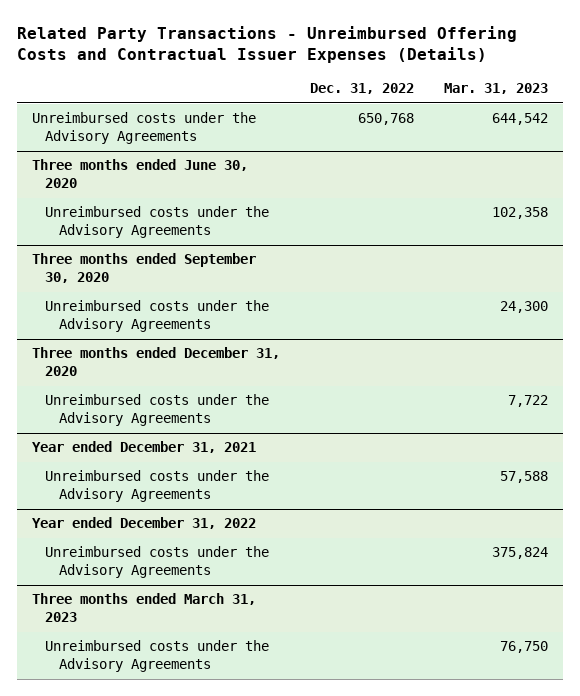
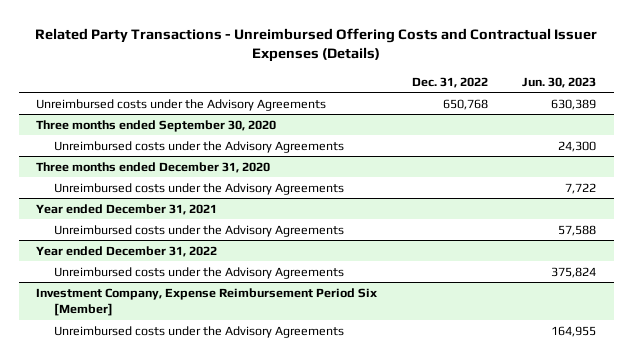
- | Dec. 31, 2022 | Mar. 31, 2023
+ | Dec. 31, 2022 | Jun. 30, 2023
- Three months ended June 30, 2020
- Unreimbursed costs under the Advisory Agreements | | 102,358
- Three months ended March 31, 2023
+ Investment Company, Expense Reimbursement Period Six [Member]

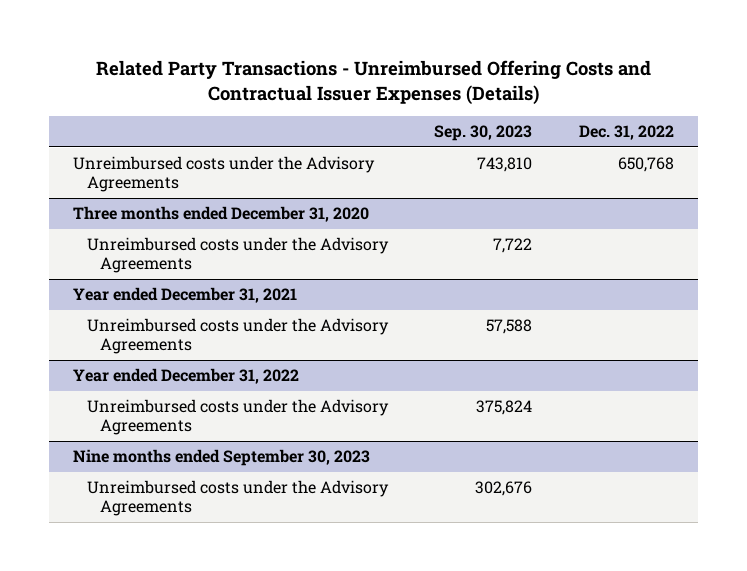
- | Dec. 31, 2022 | Jun. 30, 2023
+ | Sep. 30, 2023 | Dec. 31, 2022
- Three months ended September 30, 2020
- Unreimbursed costs under the Advisory Agreements | | 24,300
- Investment Company, Expense Reimbursement Period Six [Member]
+ Nine months ended September 30, 2023

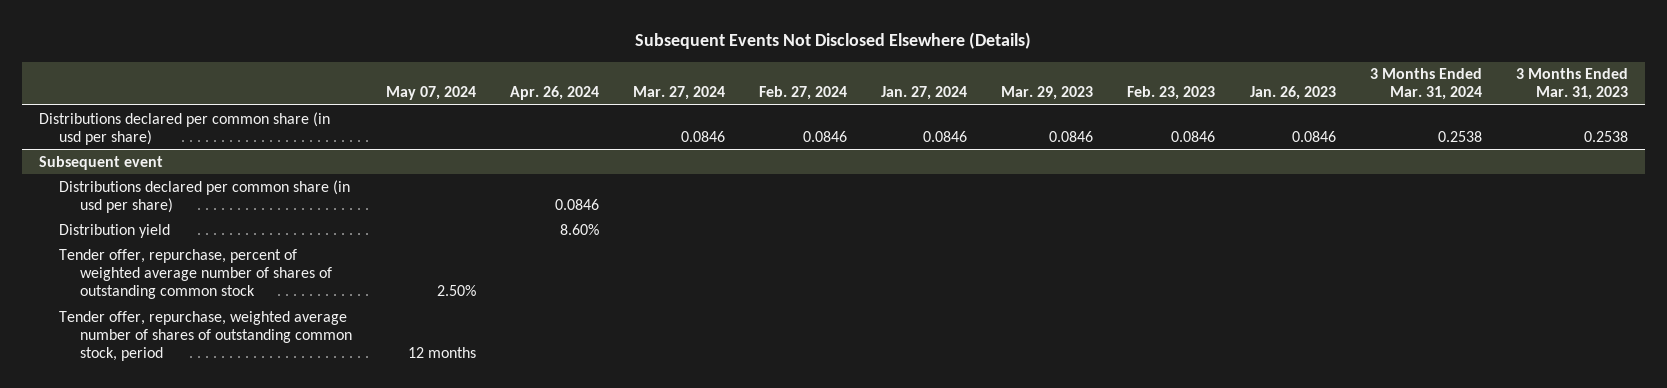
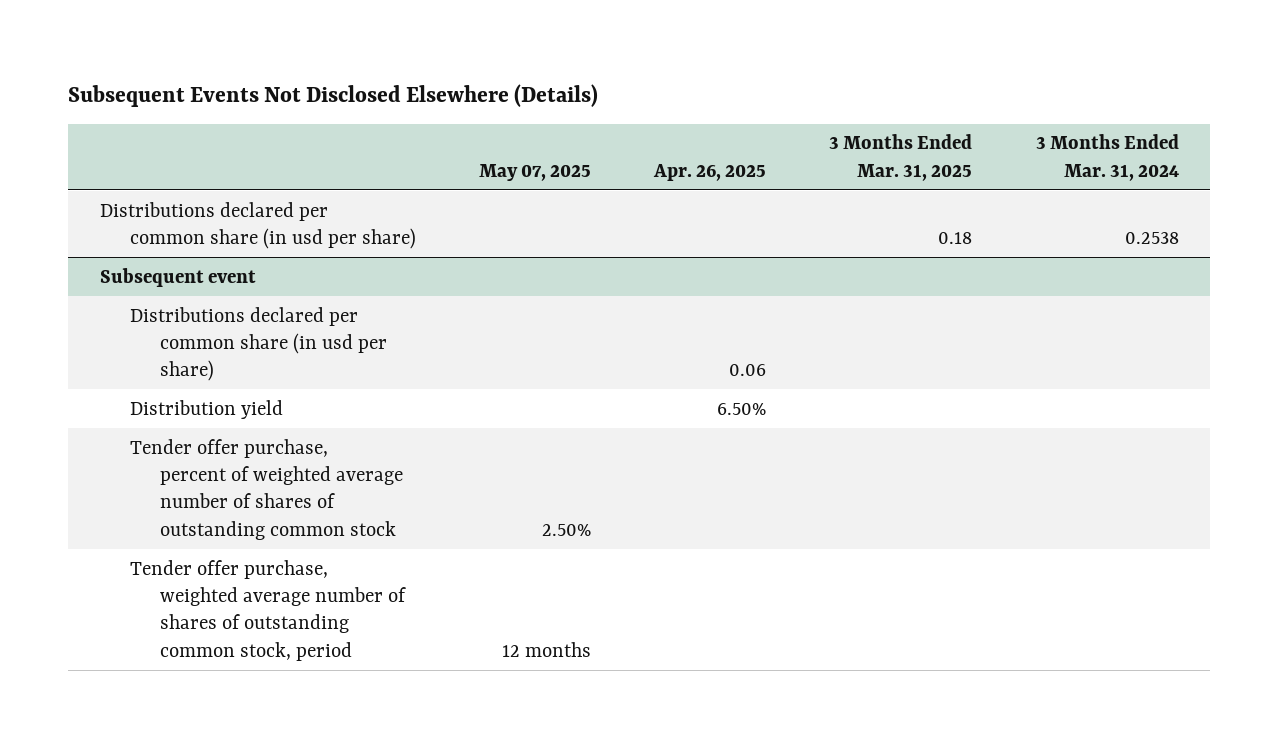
- | May 07, 2024 | Apr. 26, 2024 | Mar. 27, 2024 | Feb. 27, 2024 | Jan. 27, 2024 | Mar. 29, 2023 | Feb. 23, 2023 | Jan. 26, 2023 | 3 Months Ended Mar. 31, 2024 | 3 Months Ended Mar. 31, 2023
+ | May 07, 2025 | Apr. 26, 2025 | 3 Months Ended Mar. 31, 2025 | 3 Months Ended Mar. 31, 2024
@ Subsequent event
- Tender offer, repurchase, percent of weighted average number of shares of outstanding common stock | 2.50% | | | | | | | | |
- Tender offer, repurchase, weighted average number of shares of outstanding common stock, period | 12 months | | | | | | | | |
+ Tender offer purchase, percent of weighted average number of shares of outstanding common stock | 2.50% | | |
+ Tender offer purchase, weighted average number of shares of outstanding common stock, period | 12 months | | |

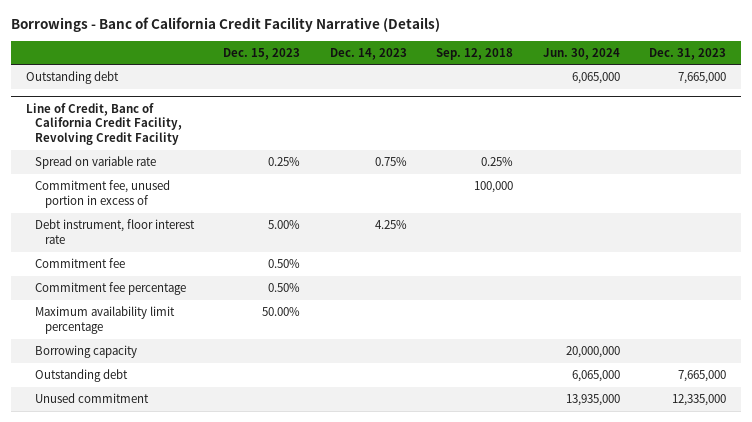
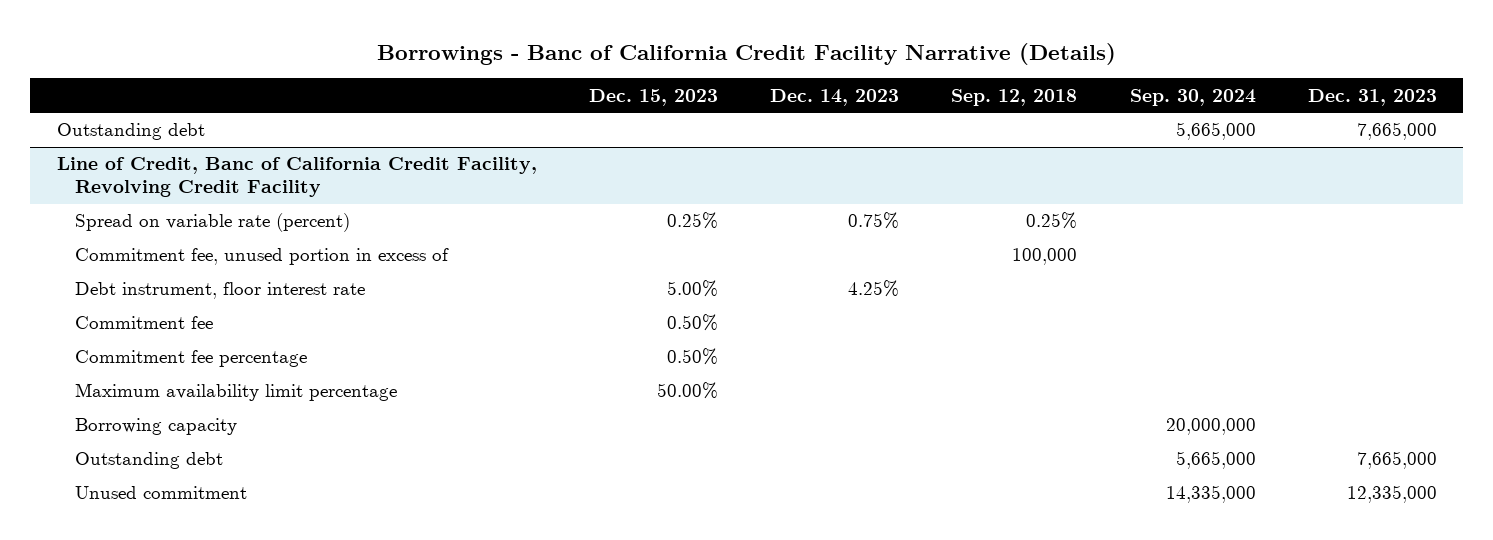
- | Dec. 15, 2023 | Dec. 14, 2023 | Sep. 12, 2018 | Jun. 30, 2024 | Dec. 31, 2023
+ | Dec. 15, 2023 | Dec. 14, 2023 | Sep. 12, 2018 | Sep. 30, 2024 | Dec. 31, 2023
@ Line of Credit, Banc of California Credit Facility, Revolving Credit Facility
- Spread on variable rate | 0.25% | 0.75% | 0.25% | |
+ Spread on variable rate (percent) | 0.25% | 0.75% | 0.25% | |

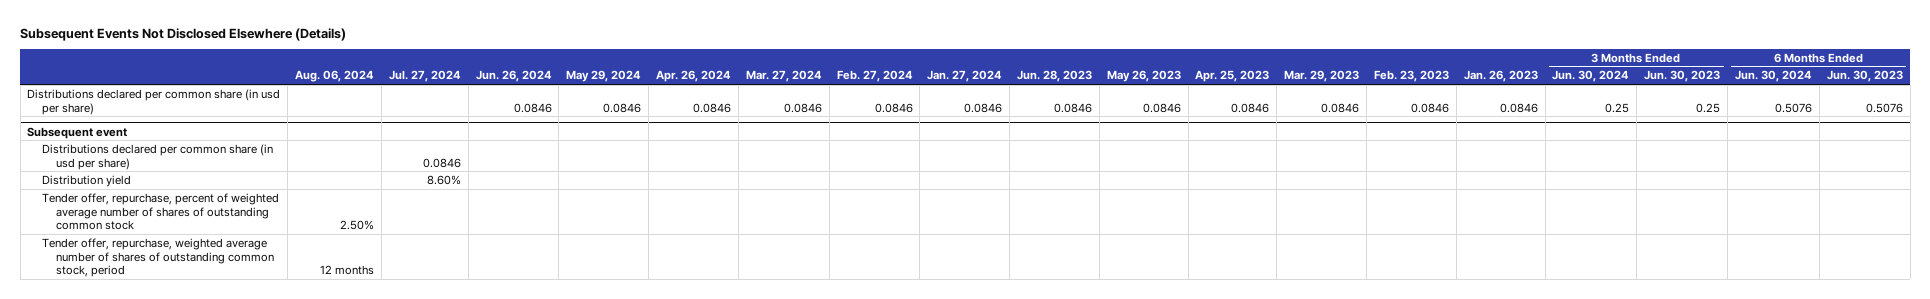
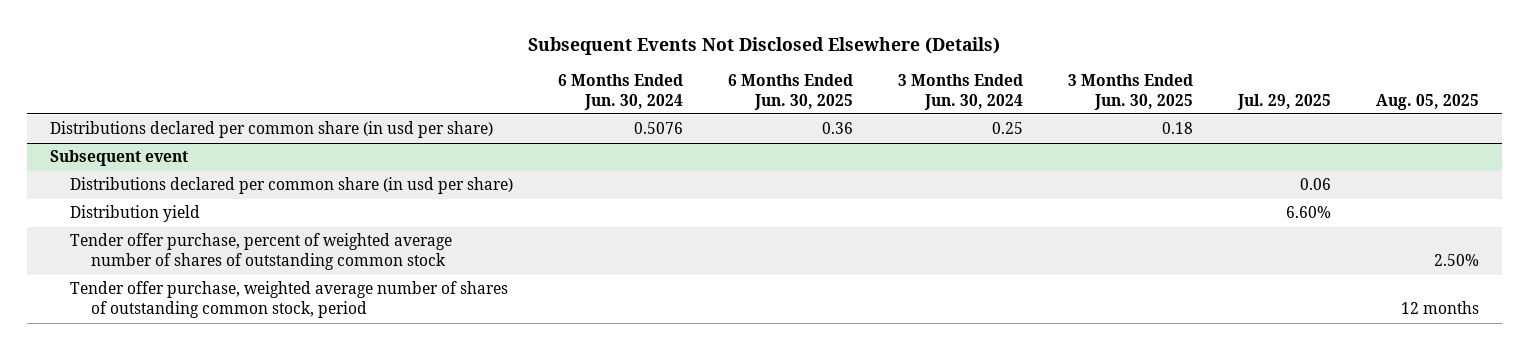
- | Aug. 06, 2024 | Jul. 27, 2024 | Jun. 26, 2024 | May 29, 2024 | Apr. 26, 2024 | Mar. 27, 2024 | Feb. 27, 2024 | Jan. 27, 2024 | Jun. 28, 2023 | May 26, 2023 | Apr. 25, 2023 | Mar. 29, 2023 | Feb. 23, 2023 | Jan. 26, 2023 | 3 Months Ended Jun. 30, 2024 | 3 Months Ended Jun. 30, 2023 | 6 Months Ended Jun. 30, 2024 | 6 Months Ended Jun. 30, 2023
+ | 6 Months Ended Jun. 30, 2024 | 6 Months Ended Jun. 30, 2025 | 3 Months Ended Jun. 30, 2024 | 3 Months Ended Jun. 30, 2025 | Jul. 29, 2025 | Aug. 05, 2025
@ Subsequent event
- Tender offer, repurchase, percent of weighted average number of shares of outstanding common stock | 2.50% | | | | | | | | | | | | | | | | |
- Tender offer, repurchase, weighted average number of shares of outstanding common stock, period | 12 months | | | | | | | | | | | | | | | | |
+ Tender offer purchase, percent of weighted average number of shares of outstanding common stock | | | | | | 2.50%
+ Tender offer purchase, weighted average number of shares of outstanding common stock, period | | | | | | 12 months

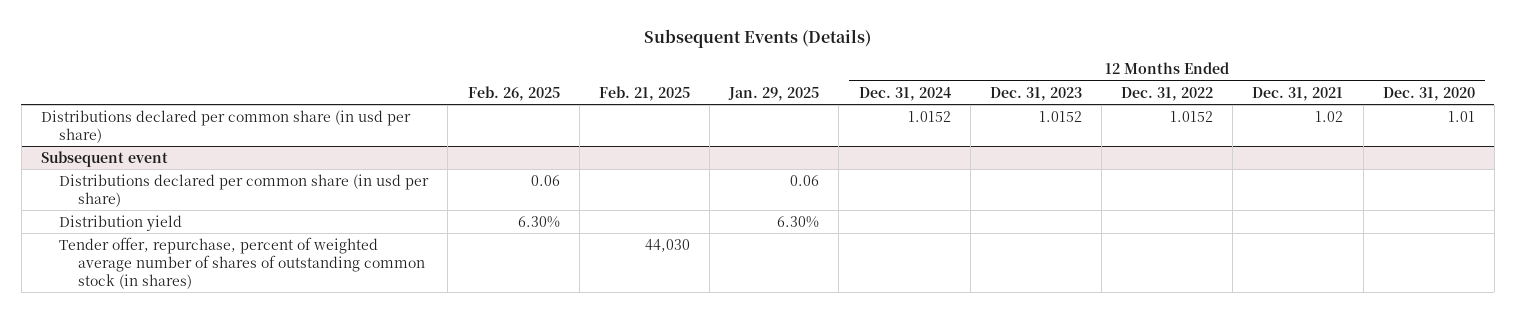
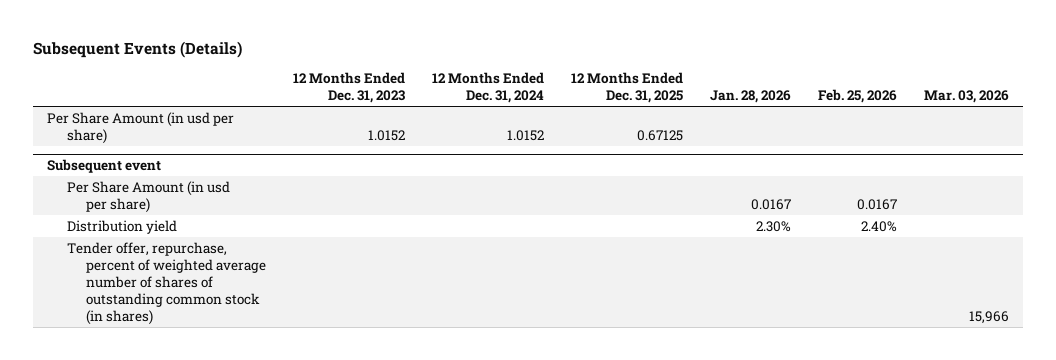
- | Feb. 26, 2025 | Feb. 21, 2025 | Jan. 29, 2025 | 12 Months Ended Dec. 31, 2024 | 12 Months Ended Dec. 31, 2023 | 12 Months Ended Dec. 31, 2022 | 12 Months Ended Dec. 31, 2021 | 12 Months Ended Dec. 31, 2020
+ | 12 Months Ended Dec. 31, 2023 | 12 Months Ended Dec. 31, 2024 | 12 Months Ended Dec. 31, 2025 | Jan. 28, 2026 | Feb. 25, 2026 | Mar. 03, 2026
- Distributions declared per common share (in usd per share) | | | | 1.0152 | 1.0152 | 1.0152 | 1.02 | 1.01
+ Per Share Amount (in usd per share) | 1.0152 | 1.0152 | 0.67125 | | |
@ Subsequent event
- Distributions declared per common share (in usd per share) | 0.06 | | 0.06 | | | | |
+ Per Share Amount (in usd per share) | | | | 0.0167 | 0.0167 |

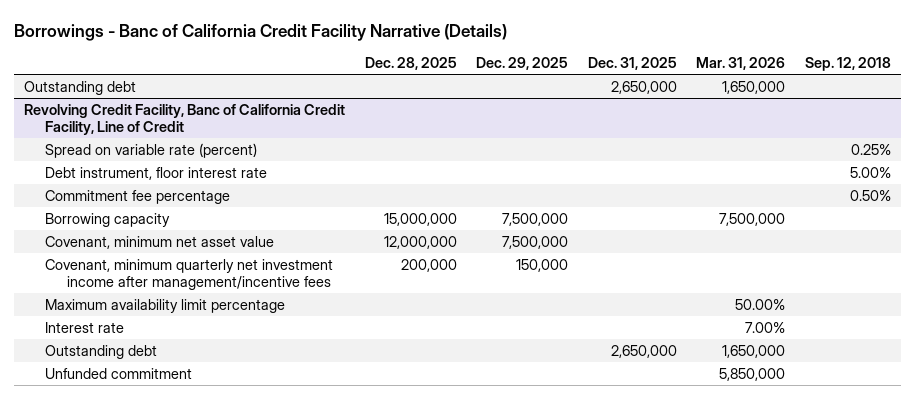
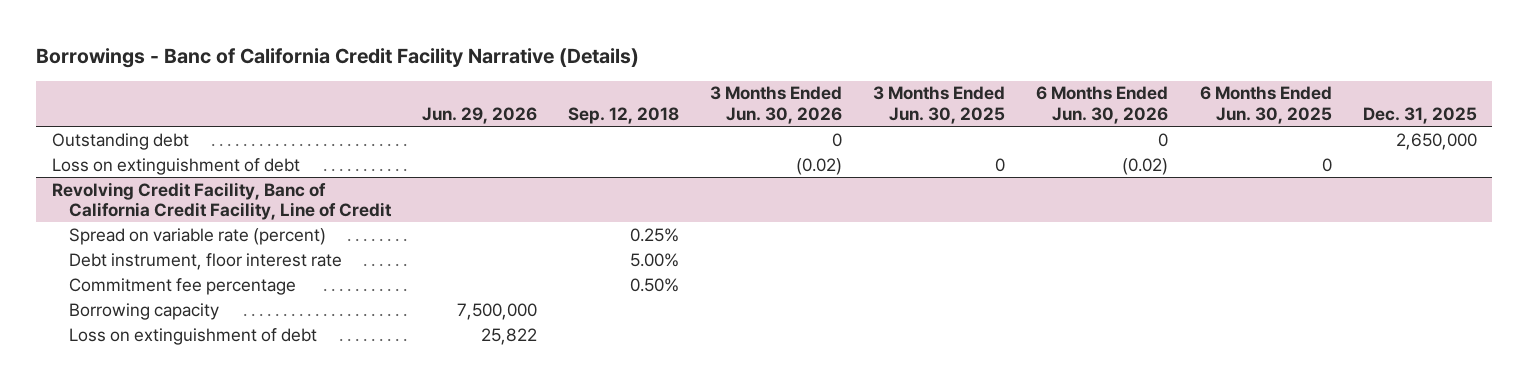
- | Dec. 28, 2025 | Dec. 29, 2025 | Dec. 31, 2025 | Mar. 31, 2026 | Sep. 12, 2018
+ | Jun. 29, 2026 | Sep. 12, 2018 | 3 Months Ended Jun. 30, 2026 | 3 Months Ended Jun. 30, 2025 | 6 Months Ended Jun. 30, 2026 | 6 Months Ended Jun. 30, 2025 | Dec. 31, 2025
+ Loss on extinguishment of debt | | | (0.02) | 0 | (0.02) | 0 |
@ Revolving Credit Facility, Banc of California Credit Facility, Line of Credit
- Covenant, minimum net asset value | 12,000,000 | 7,500,000 | | |
- Covenant, minimum quarterly net investment income after management/incentive fees | 200,000 | 150,000 | | |
- Maximum availability limit percentage | | | | 50.00% |
- Interest rate | | | | 7.00% |
- Outstanding debt | | | 2,650,000 | 1,650,000 |
- Unfunded commitment | | | | 5,850,000 |
+ Loss on extinguishment of debt | 25,822 | | | | | |

